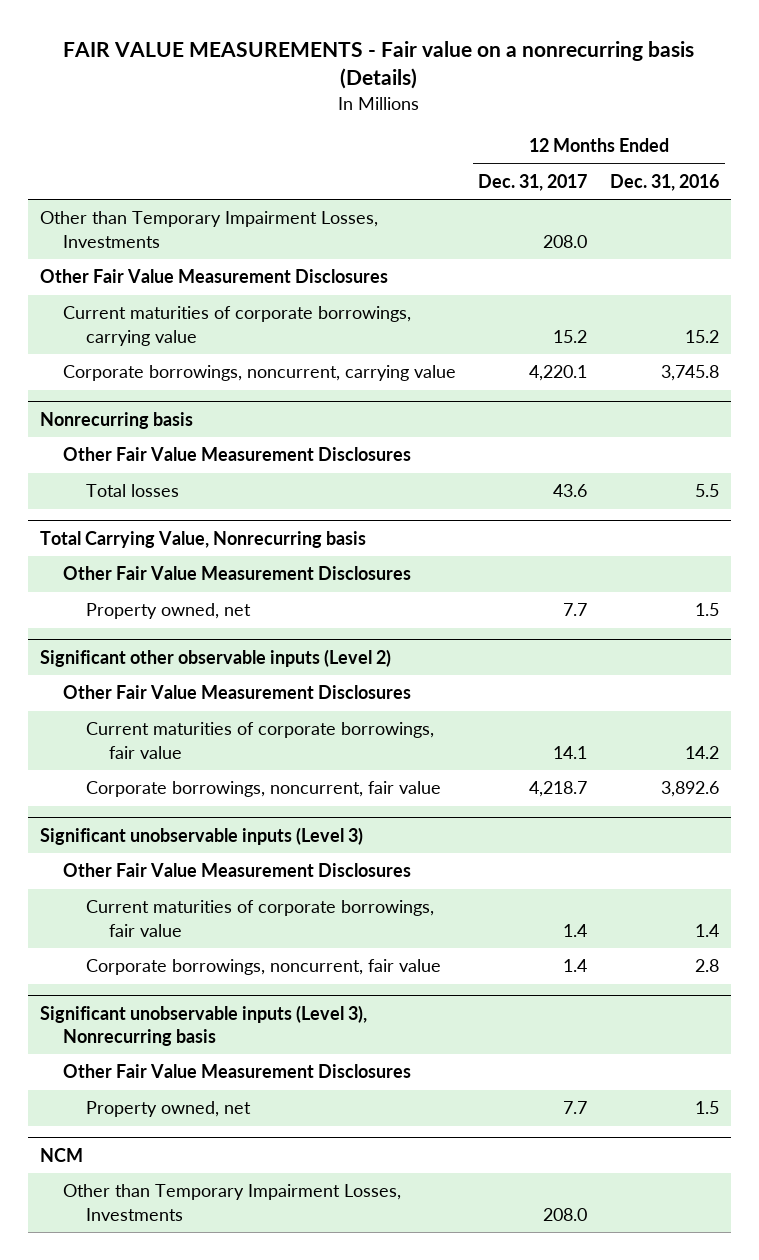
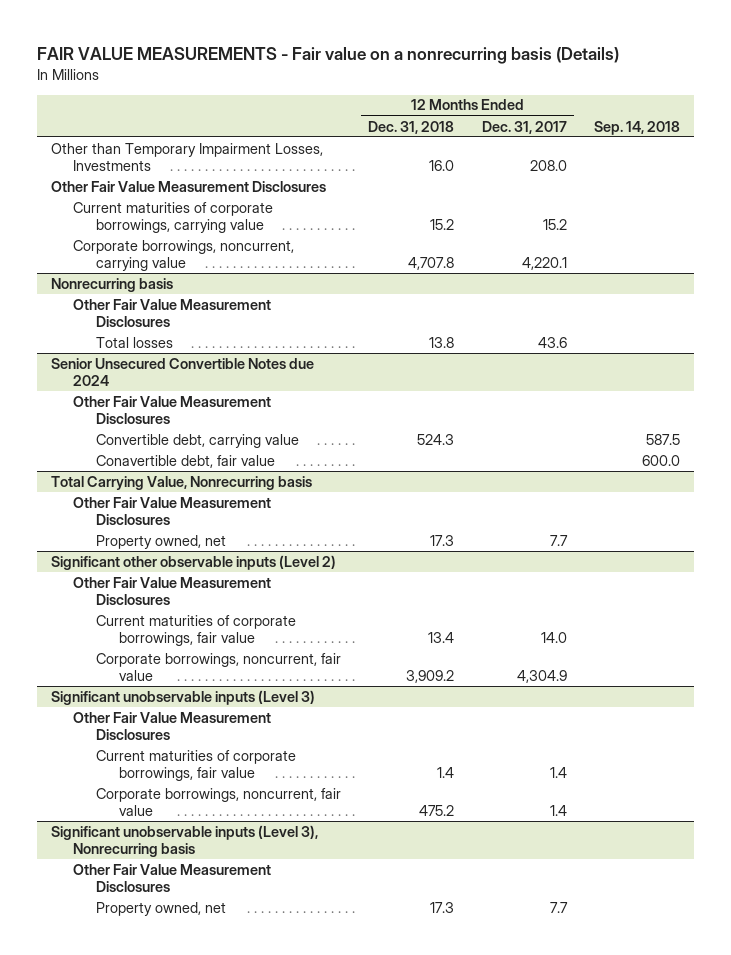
- | 12 Months Ended Dec. 31, 2017 | 12 Months Ended Dec. 31, 2016
+ | 12 Months Ended Dec. 31, 2018 | 12 Months Ended Dec. 31, 2017 | Sep. 14, 2018
+ Senior Unsecured Convertible Notes due 2024
+ Other Fair Value Measurement Disclosures
+ Convertible debt, carrying value | 524.3 | | 587.5
+ Conavertible debt, fair value | | | 600.0
@ Significant other observable inputs (Level 2)
- Current maturities of corporate borrowings, fair value | 14.1 | 14.2
- Corporate borrowings, noncurrent, fair value | 4,218.7 | 3,892.6
+ Current maturities of corporate borrowings, fair value | 13.4 | 14.0 |
+ Corporate borrowings, noncurrent, fair value | 3,909.2 | 4,304.9 |
- NCM
- Other than Temporary Impairment Losses, Investments | 208.0 |

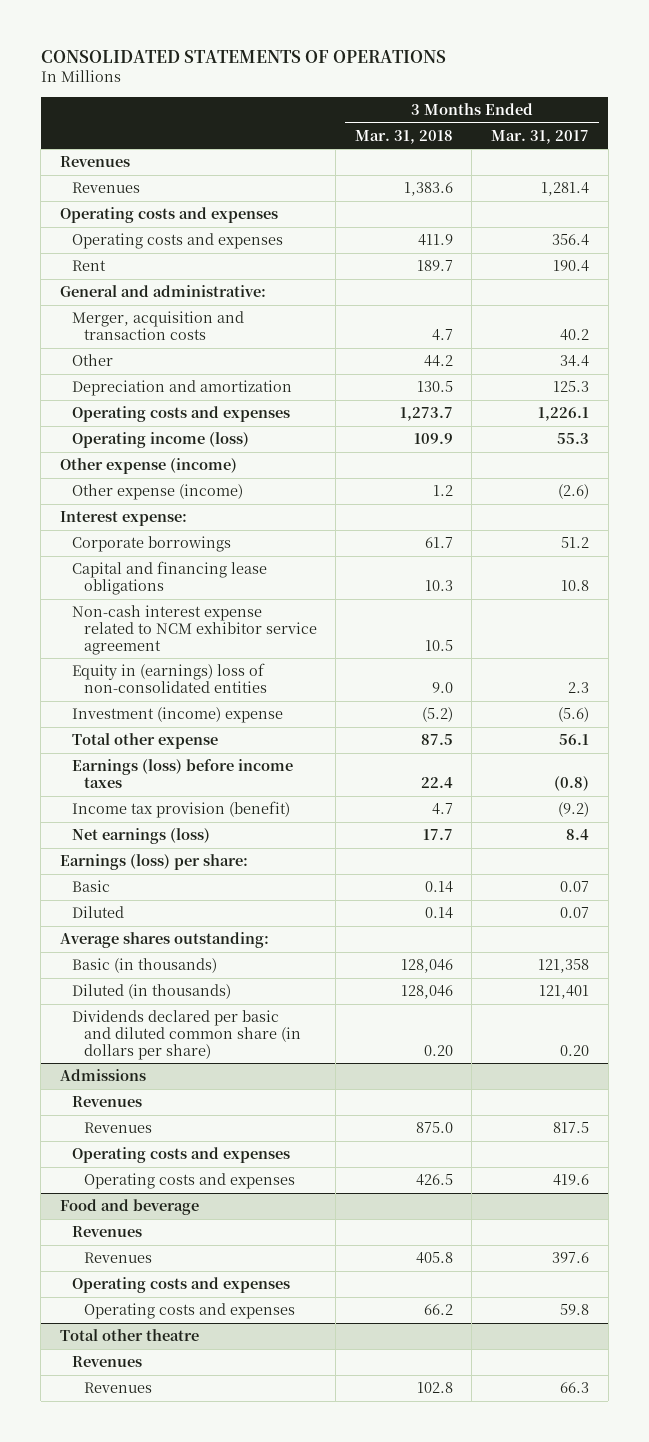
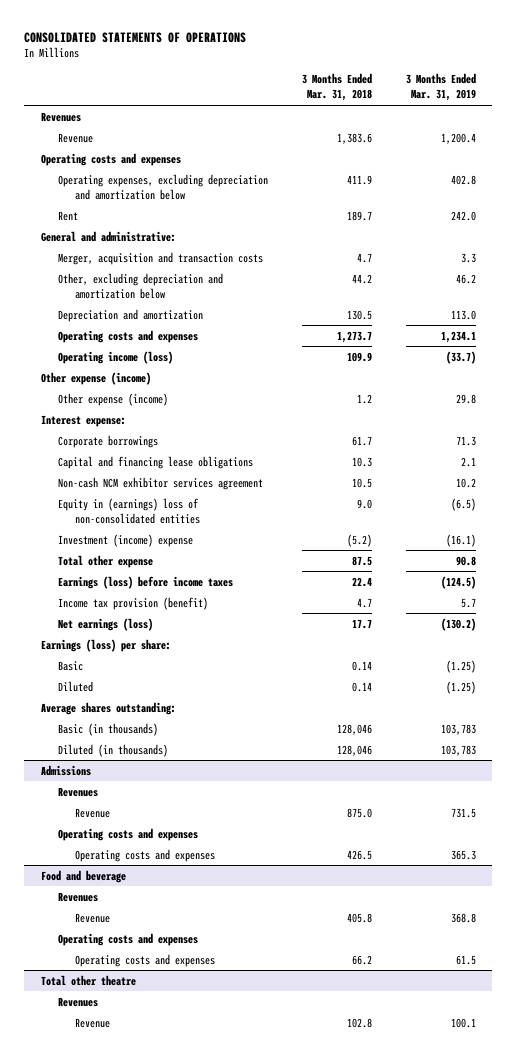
- | 3 Months Ended Mar. 31, 2018 | 3 Months Ended Mar. 31, 2017
+ | 3 Months Ended Mar. 31, 2018 | 3 Months Ended Mar. 31, 2019
- Revenues | 1,383.6 | 1,281.4
+ Revenue | 1,383.6 | 1,200.4
- Operating costs and expenses | 411.9 | 356.4
+ Operating expenses, excluding depreciation and amortization below | 411.9 | 402.8
- Other | 44.2 | 34.4
+ Other, excluding depreciation and amortization below | 44.2 | 46.2
- Non-cash interest expense related to NCM exhibitor service agreement | 10.5 |
+ Non-cash NCM exhibitor services agreement | 10.5 | 10.2
- Dividends declared per basic and diluted common share (in dollars per share) | 0.20 | 0.20
@ Admissions
- Revenues | 875.0 | 817.5
+ Revenue | 875.0 | 731.5
@ Food and beverage
- Revenues | 405.8 | 397.6
+ Revenue | 405.8 | 368.8
@ Total other theatre
- Revenues | 102.8 | 66.3
+ Revenue | 102.8 | 100.1

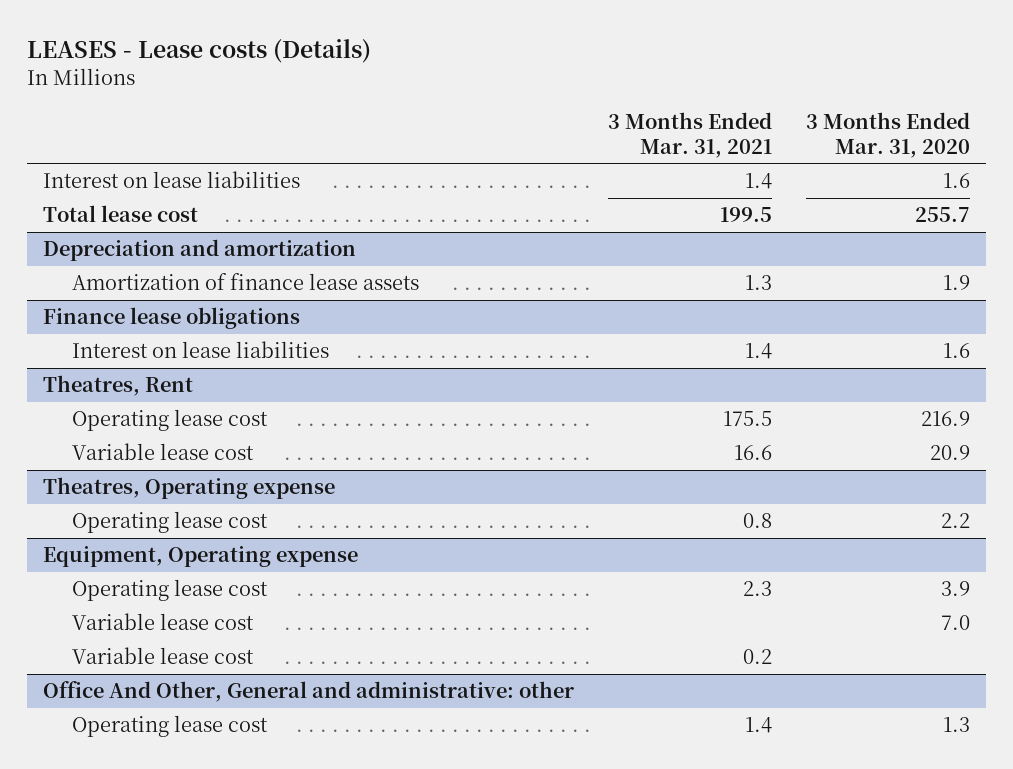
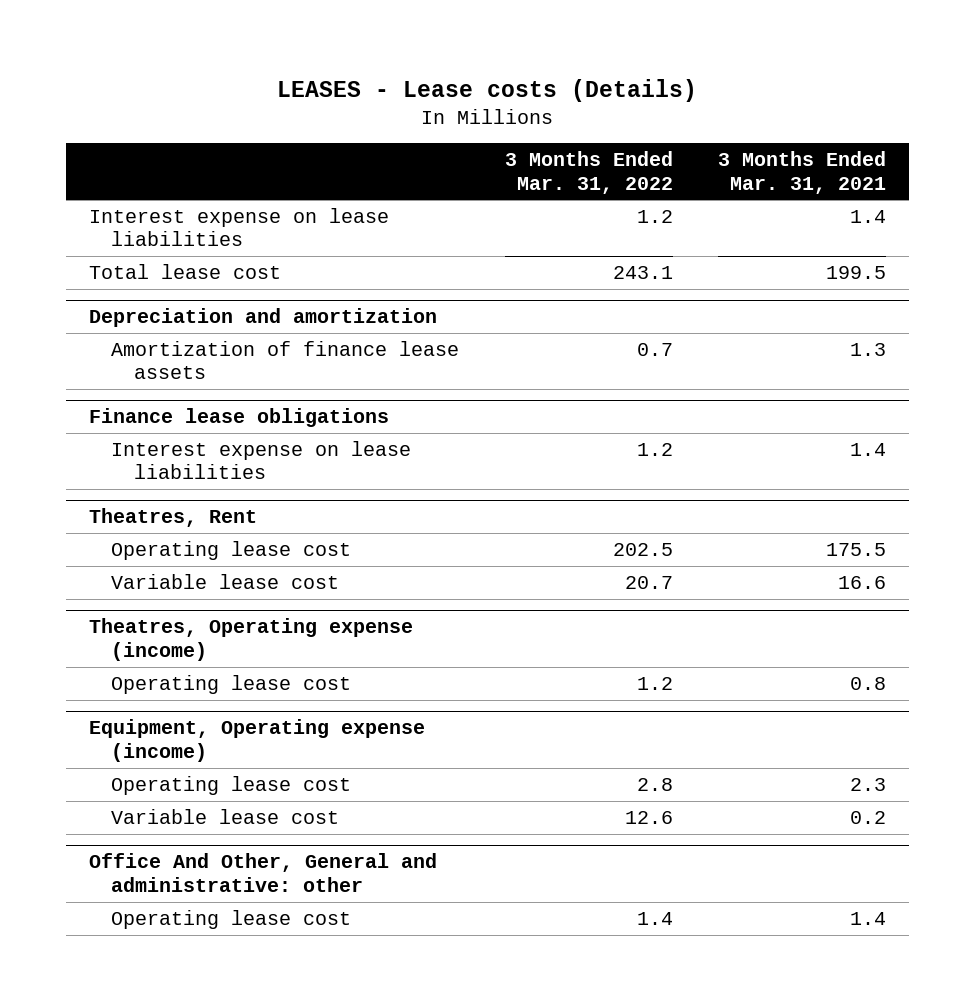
- | 3 Months Ended Mar. 31, 2021 | 3 Months Ended Mar. 31, 2020
+ | 3 Months Ended Mar. 31, 2022 | 3 Months Ended Mar. 31, 2021
- Interest on lease liabilities | 1.4 | 1.6
+ Interest expense on lease liabilities | 1.2 | 1.4
@ Finance lease obligations
- Interest on lease liabilities | 1.4 | 1.6
+ Interest expense on lease liabilities | 1.2 | 1.4
- Theatres, Operating expense
+ Theatres, Operating expense (income)
- Equipment, Operating expense
+ Equipment, Operating expense (income)
- Variable lease cost | | 7.0

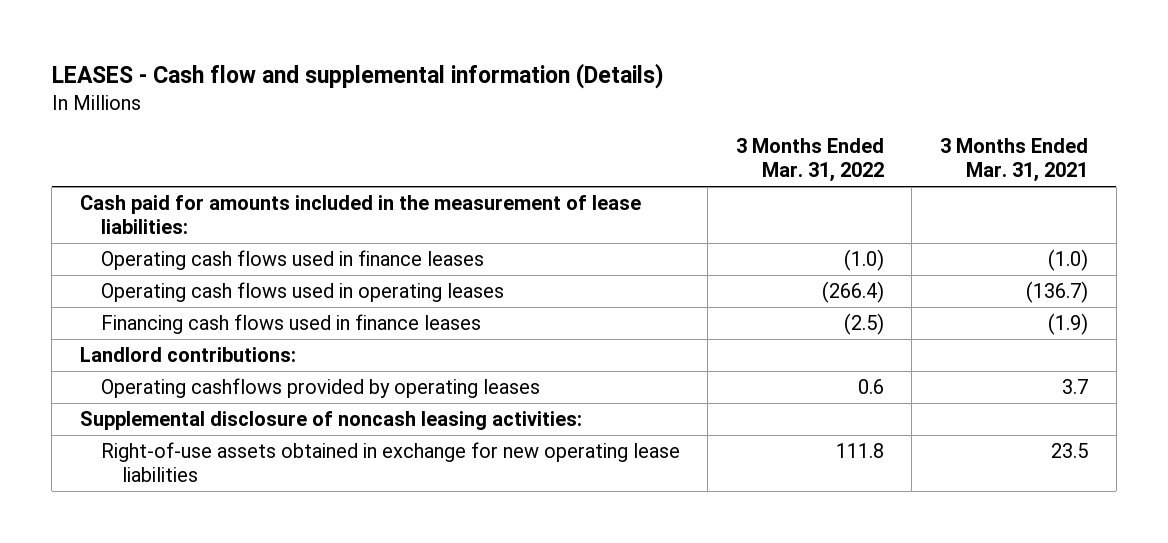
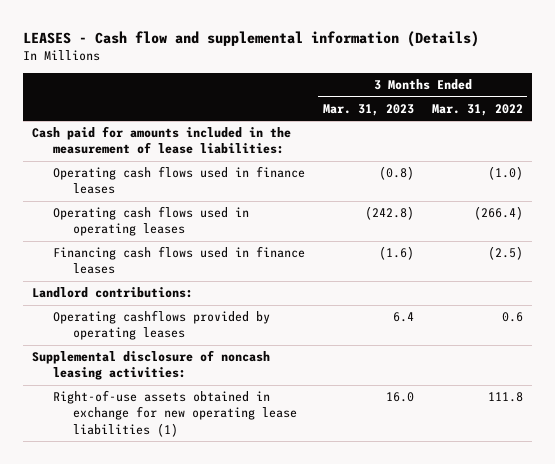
- | 3 Months Ended Mar. 31, 2022 | 3 Months Ended Mar. 31, 2021
+ | 3 Months Ended Mar. 31, 2023 | 3 Months Ended Mar. 31, 2022
- Right-of-use assets obtained in exchange for new operating lease liabilities | 111.8 | 23.5
+ Right-of-use assets obtained in exchange for new operating lease liabilities (1) | 16.0 | 111.8

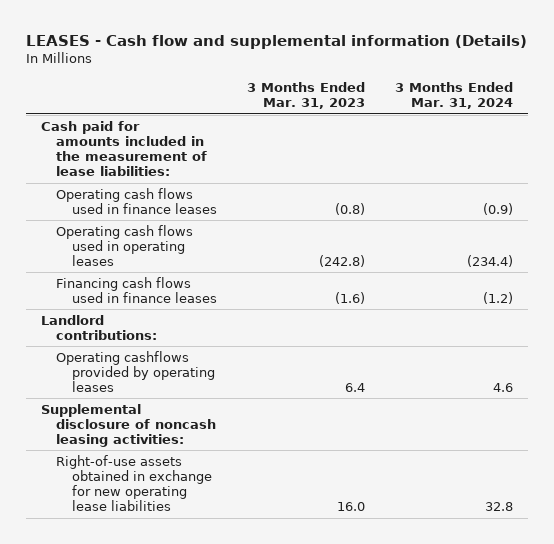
- | 3 Months Ended Mar. 31, 2023 | 3 Months Ended Mar. 31, 2022
+ | 3 Months Ended Mar. 31, 2023 | 3 Months Ended Mar. 31, 2024
- Right-of-use assets obtained in exchange for new operating lease liabilities (1) | 16.0 | 111.8
+ Right-of-use assets obtained in exchange for new operating lease liabilities | 16.0 | 32.8

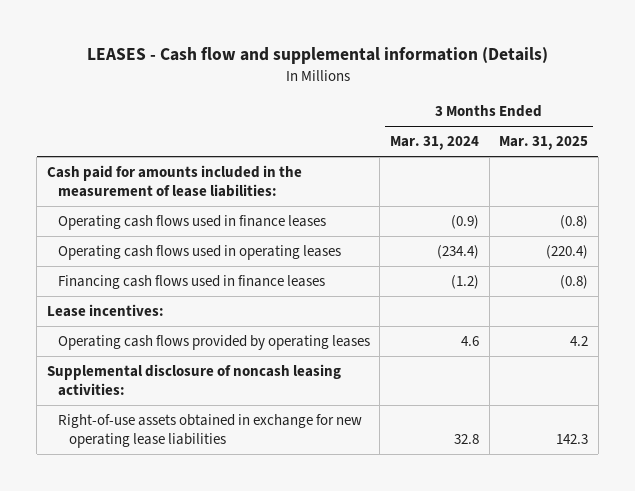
- | 3 Months Ended Mar. 31, 2023 | 3 Months Ended Mar. 31, 2024
+ | 3 Months Ended Mar. 31, 2024 | 3 Months Ended Mar. 31, 2025
- Landlord contributions:
- Operating cashflows provided by operating leases | 6.4 | 4.6
+ Lease incentives:
+ Operating cash flows provided by operating leases | 4.6 | 4.2

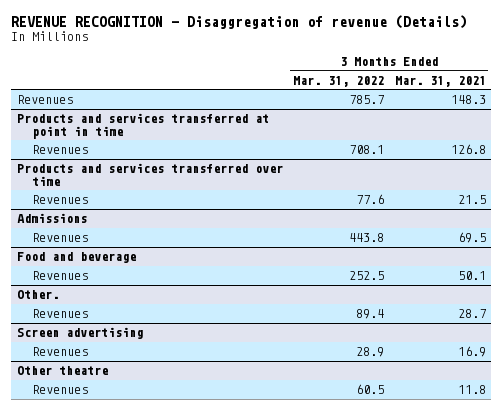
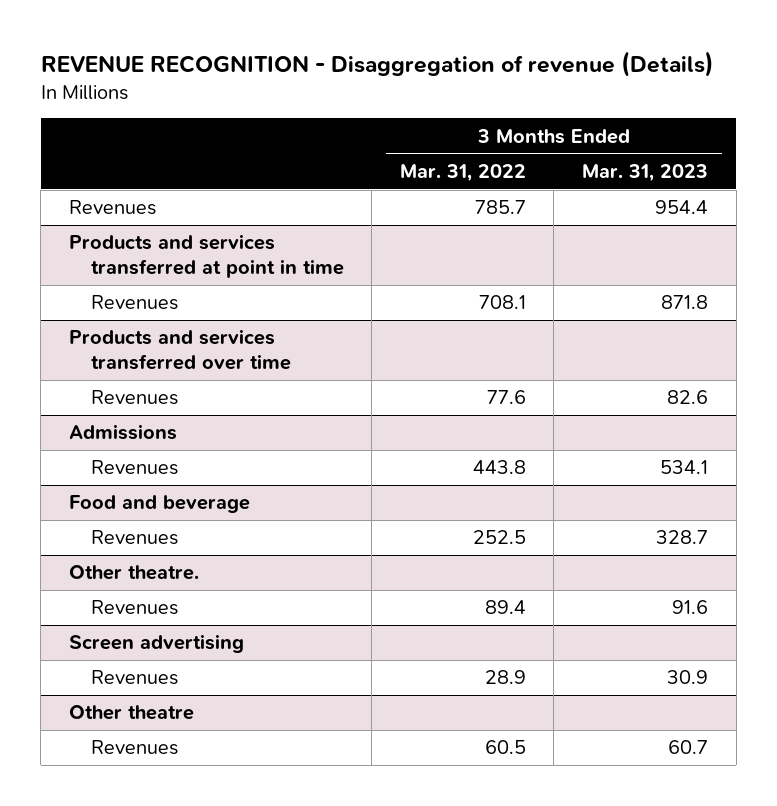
- | 3 Months Ended Mar. 31, 2022 | 3 Months Ended Mar. 31, 2021
+ | 3 Months Ended Mar. 31, 2022 | 3 Months Ended Mar. 31, 2023
- Other.
+ Other theatre.

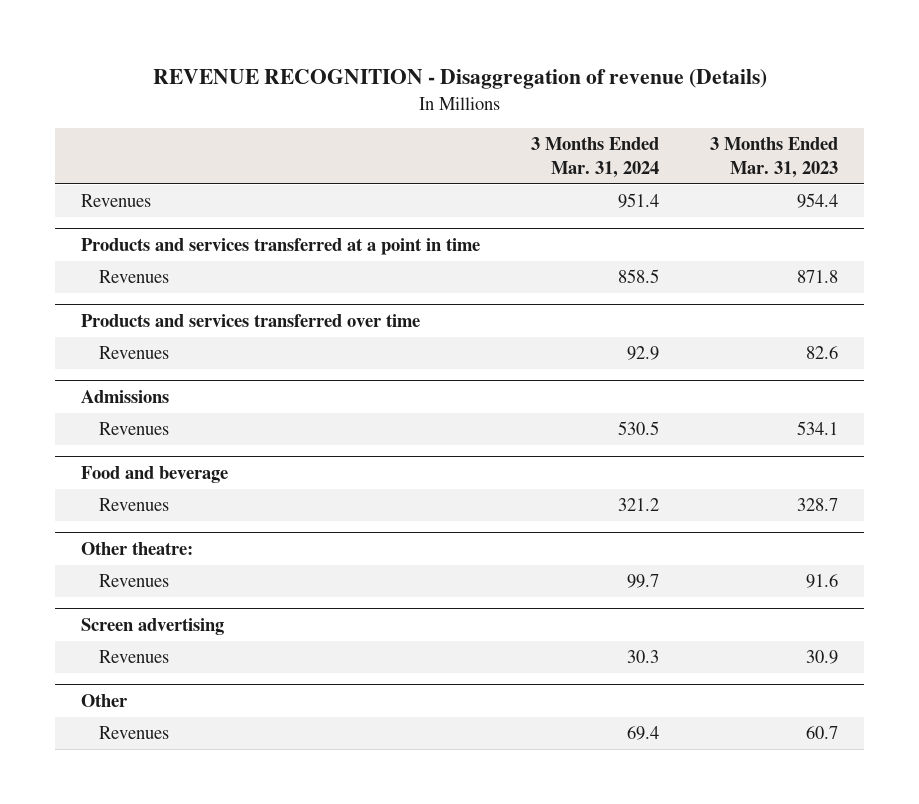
- | 3 Months Ended Mar. 31, 2022 | 3 Months Ended Mar. 31, 2023
+ | 3 Months Ended Mar. 31, 2024 | 3 Months Ended Mar. 31, 2023
- Products and services transferred at point in time
+ Products and services transferred at a point in time
- Other theatre.
+ Other theatre:
- Other theatre
+ Other

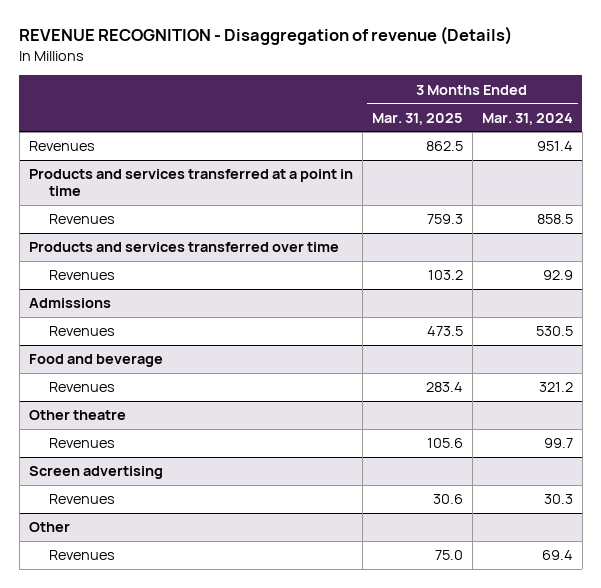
- | 3 Months Ended Mar. 31, 2024 | 3 Months Ended Mar. 31, 2023
+ | 3 Months Ended Mar. 31, 2025 | 3 Months Ended Mar. 31, 2024
- Other theatre:
+ Other theatre

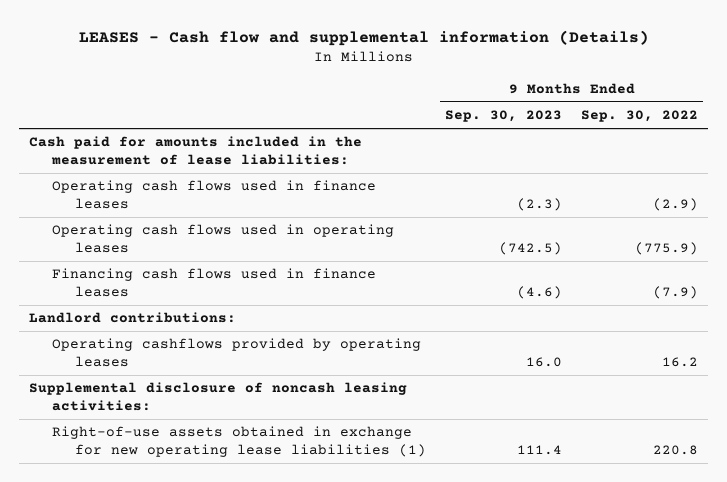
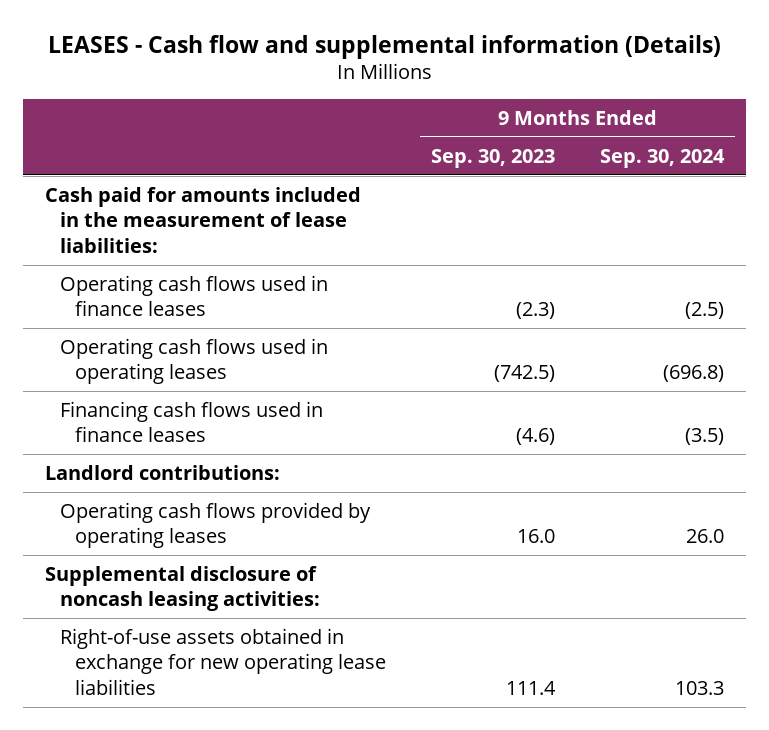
- | 9 Months Ended Sep. 30, 2023 | 9 Months Ended Sep. 30, 2022
+ | 9 Months Ended Sep. 30, 2023 | 9 Months Ended Sep. 30, 2024
- Operating cashflows provided by operating leases | 16.0 | 16.2
+ Operating cash flows provided by operating leases | 16.0 | 26.0
- Right-of-use assets obtained in exchange for new operating lease liabilities (1) | 111.4 | 220.8
+ Right-of-use assets obtained in exchange for new operating lease liabilities | 111.4 | 103.3

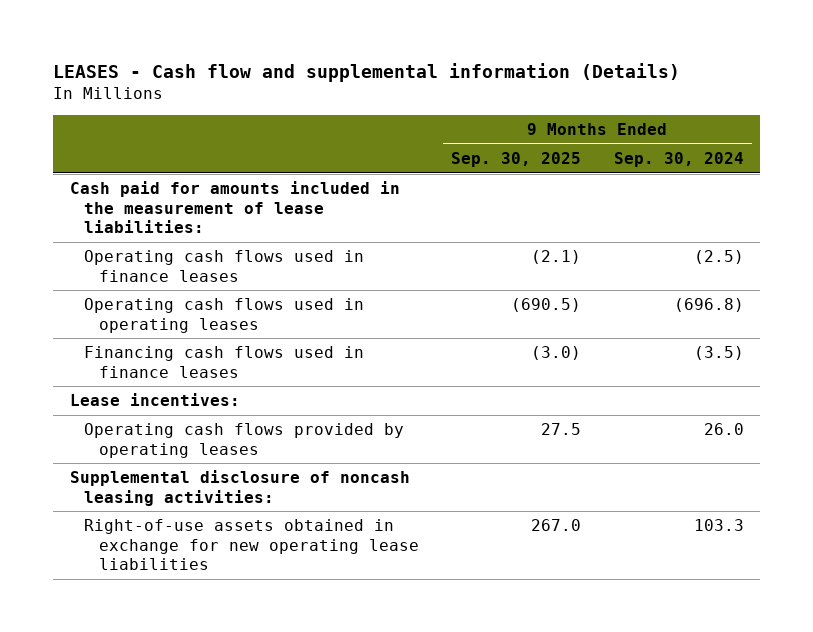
- | 9 Months Ended Sep. 30, 2023 | 9 Months Ended Sep. 30, 2024
+ | 9 Months Ended Sep. 30, 2025 | 9 Months Ended Sep. 30, 2024
- Landlord contributions:
+ Lease incentives:

